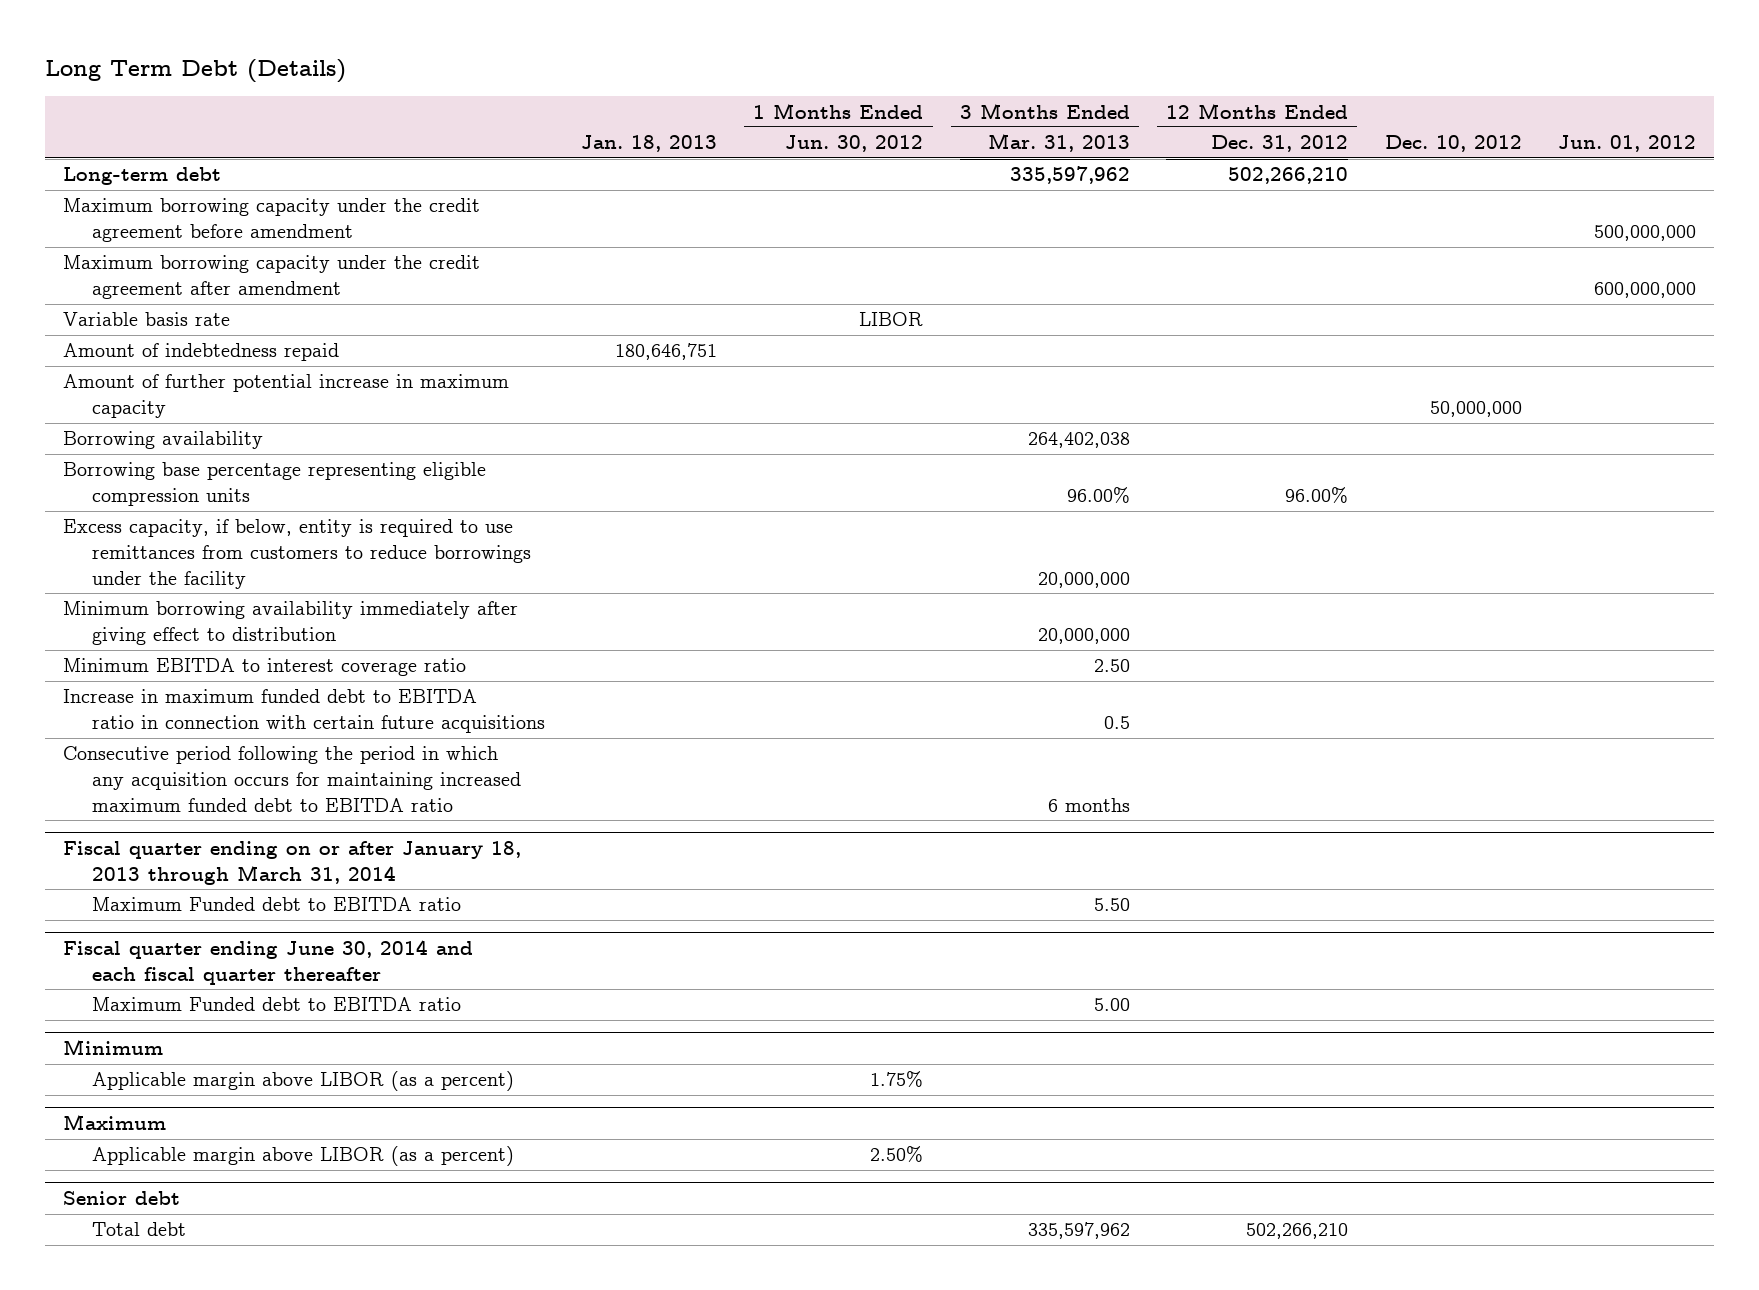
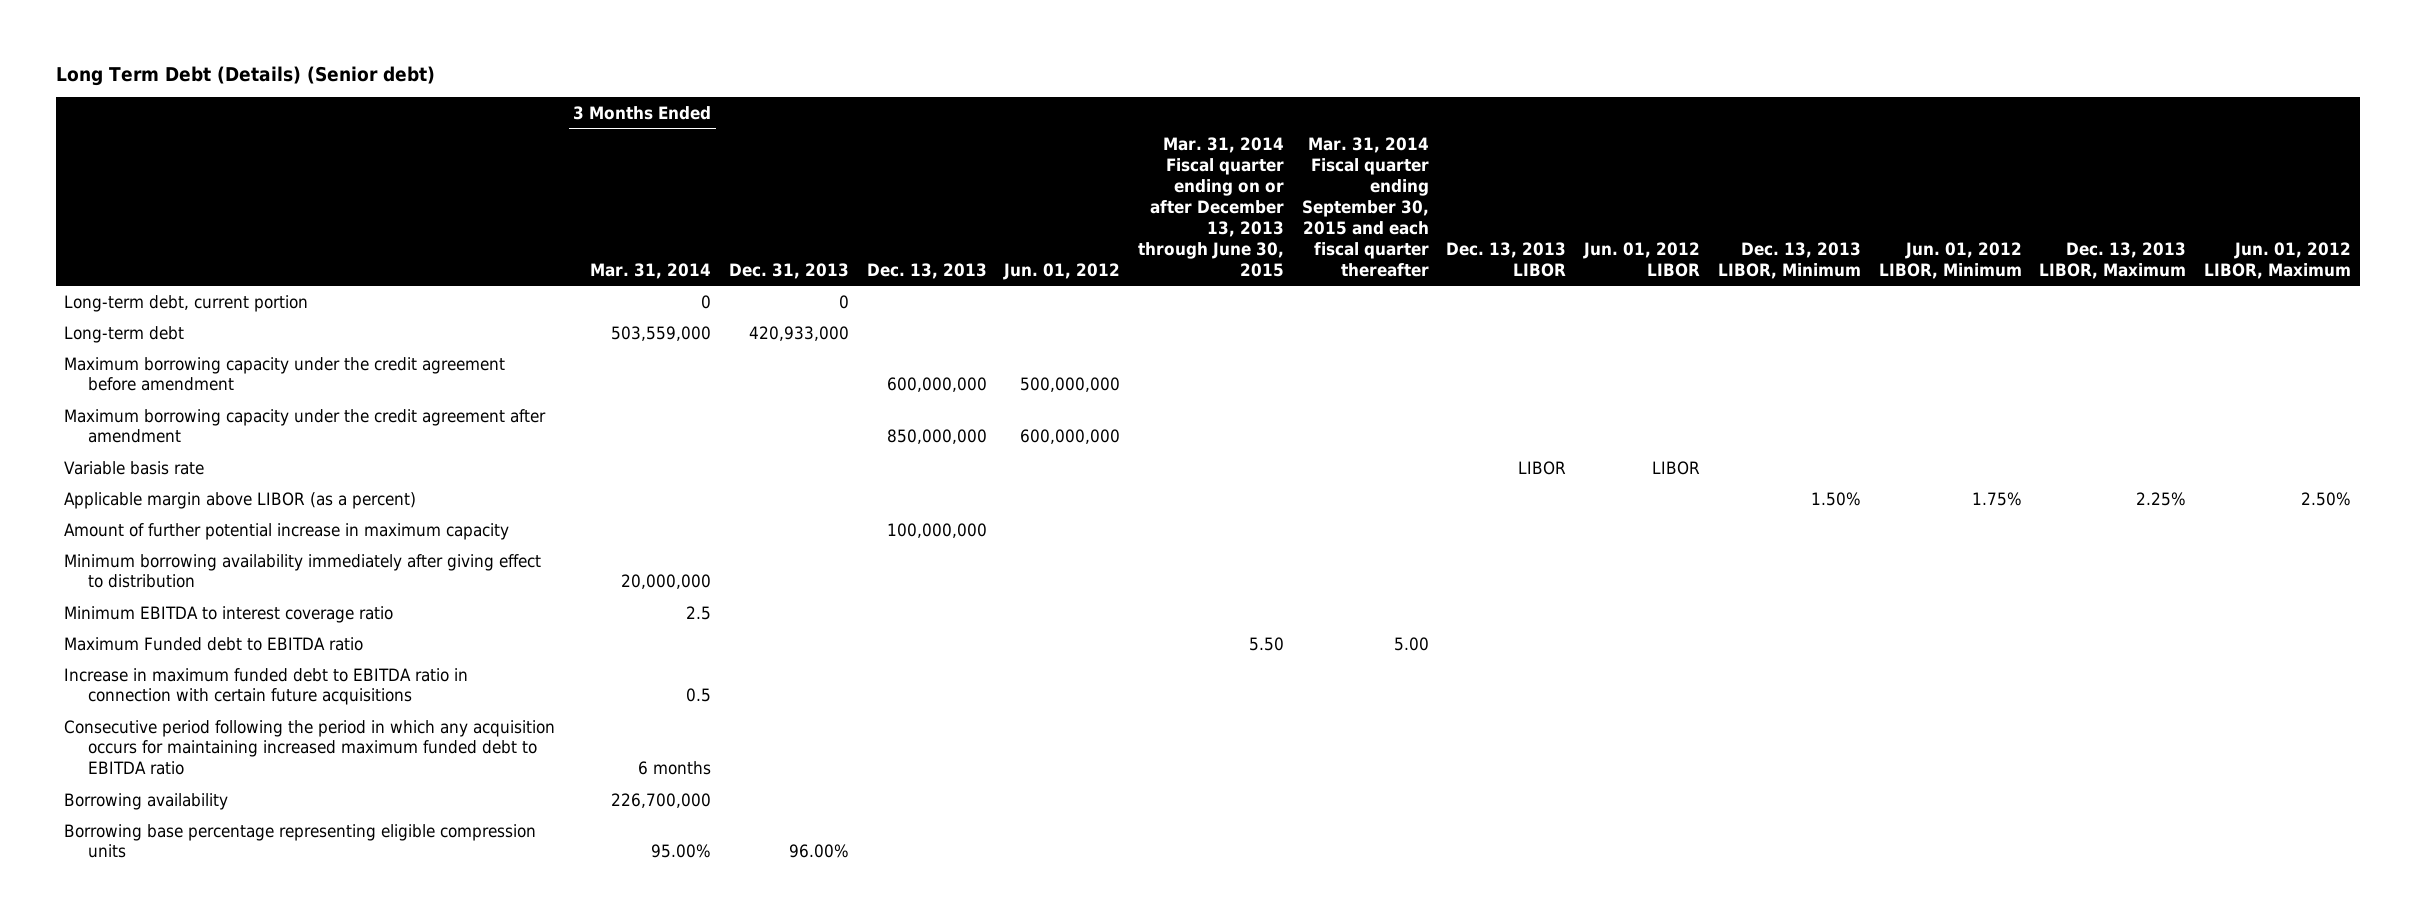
- Long Term Debt (Details)
+ Long Term Debt (Details) (Senior debt)
- | Jan. 18, 2013 | 1 Months Ended Jun. 30, 2012 | 3 Months Ended Mar. 31, 2013 | 12 Months Ended Dec. 31, 2012 | Dec. 10, 2012 | Jun. 01, 2012
+ | 3 Months Ended Mar. 31, 2014 | Dec. 31, 2013 | Dec. 13, 2013 | Jun. 01, 2012 | Mar. 31, 2014 Fiscal quarter ending on or after December 13, 2013 through June 30, 2015 | Mar. 31, 2014 Fiscal quarter ending September 30, 2015 and each fiscal quarter thereafter | Dec. 13, 2013 LIBOR | Jun. 01, 2012 LIBOR | Dec. 13, 2013 LIBOR, Minimum | Jun. 01, 2012 LIBOR, Minimum | Dec. 13, 2013 LIBOR, Maximum | Jun. 01, 2012 LIBOR, Maximum
+ Long-term debt, current portion | 0 | 0 | | | | | | | | | |
- Amount of indebtedness repaid | 180,646,751 | | | | |
+ Applicable margin above LIBOR (as a percent) | | | | | | | | | 1.50% | 1.75% | 2.25% | 2.50%
- Excess capacity, if below, entity is required to use remittances from customers to reduce borrowings under the facility | | | 20,000,000 | | |
+ Maximum Funded debt to EBITDA ratio | | | | | 5.50 | 5.00 | | | | | |
- Fiscal quarter ending on or after January 18, 2013 through March 31, 2014
- Maximum Funded debt to EBITDA ratio | | | 5.50 | | |
- Fiscal quarter ending June 30, 2014 and each fiscal quarter thereafter
- Maximum Funded debt to EBITDA ratio | | | 5.00 | | |
- Minimum
- Applicable margin above LIBOR (as a percent) | | 1.75% | | | |
- Maximum
- Applicable margin above LIBOR (as a percent) | | 2.50% | | | |
- Senior debt
- Total debt | | | 335,597,962 | 502,266,210 | |
moved down: Borrowing availability | 226,700,000 | | | | | | | | | | |
moved down: Borrowing base percentage representing eligible compression units | 95.00% | 96.00% | | | | | | | | | |

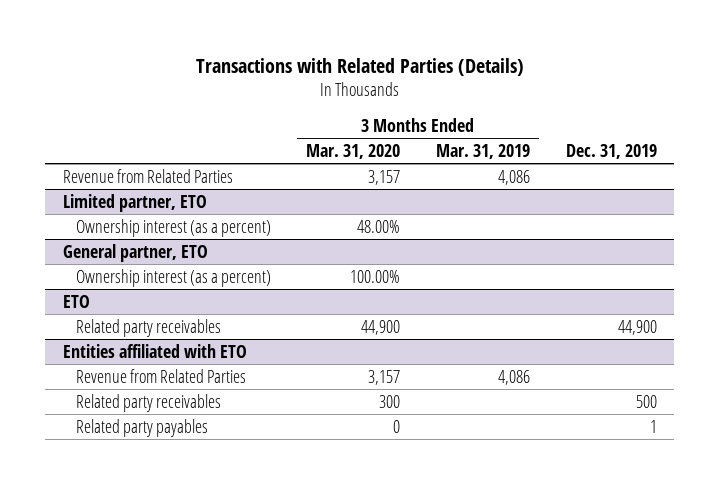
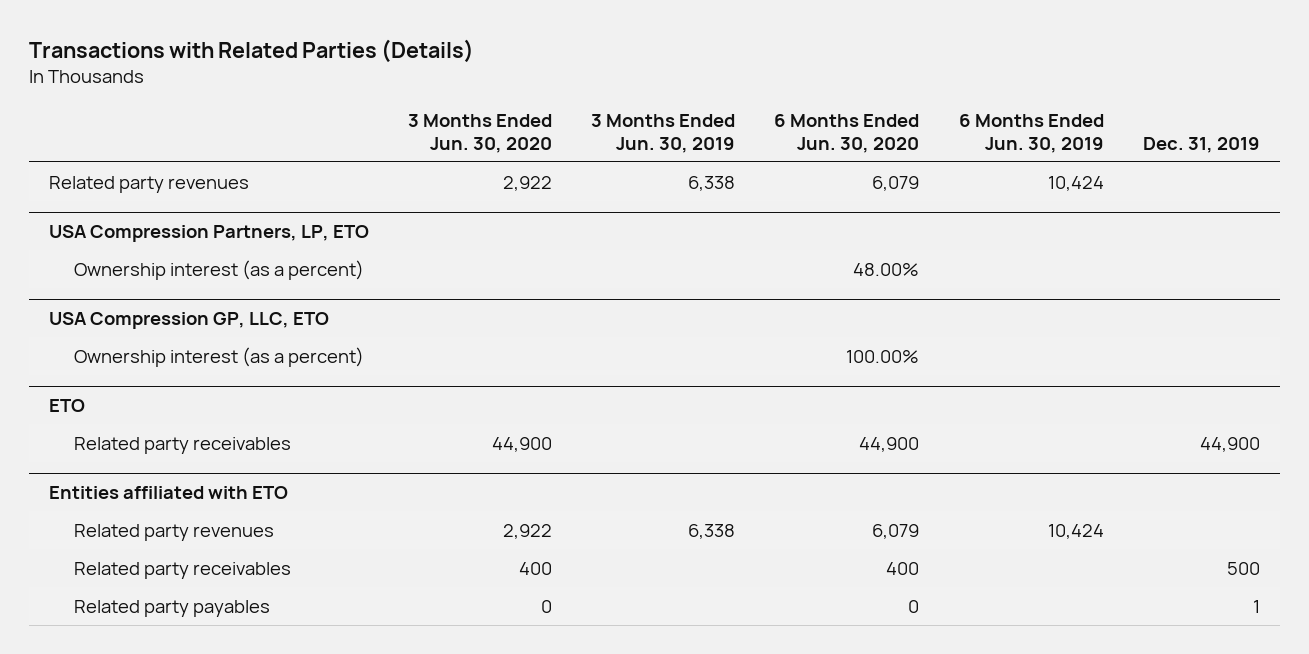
- | 3 Months Ended Mar. 31, 2020 | 3 Months Ended Mar. 31, 2019 | Dec. 31, 2019
+ | 3 Months Ended Jun. 30, 2020 | 3 Months Ended Jun. 30, 2019 | 6 Months Ended Jun. 30, 2020 | 6 Months Ended Jun. 30, 2019 | Dec. 31, 2019
- Revenue from Related Parties | 3,157 | 4,086 |
- Limited partner, ETO
- Ownership interest (as a percent) | 48.00% | |
- General partner, ETO
- Ownership interest (as a percent) | 100.00% | |
+ Related party revenues | 2,922 | 6,338 | 6,079 | 10,424 |
+ USA Compression Partners, LP, ETO
+ Ownership interest (as a percent) | | | 48.00% | |
+ USA Compression GP, LLC, ETO
+ Ownership interest (as a percent) | | | 100.00% | |
@ Entities affiliated with ETO
- Revenue from Related Parties | 3,157 | 4,086 |
+ Related party revenues | 2,922 | 6,338 | 6,079 | 10,424 |

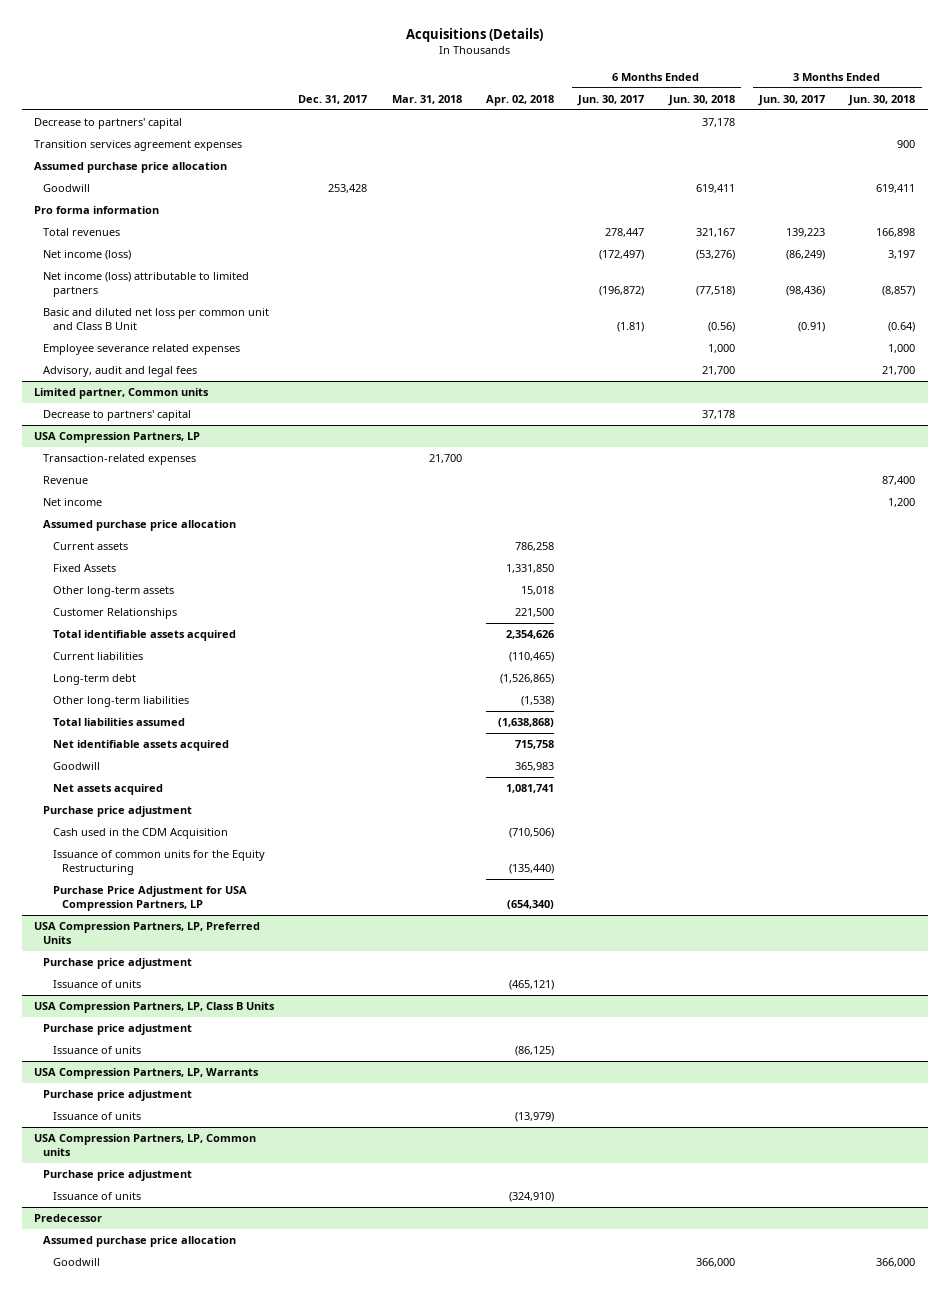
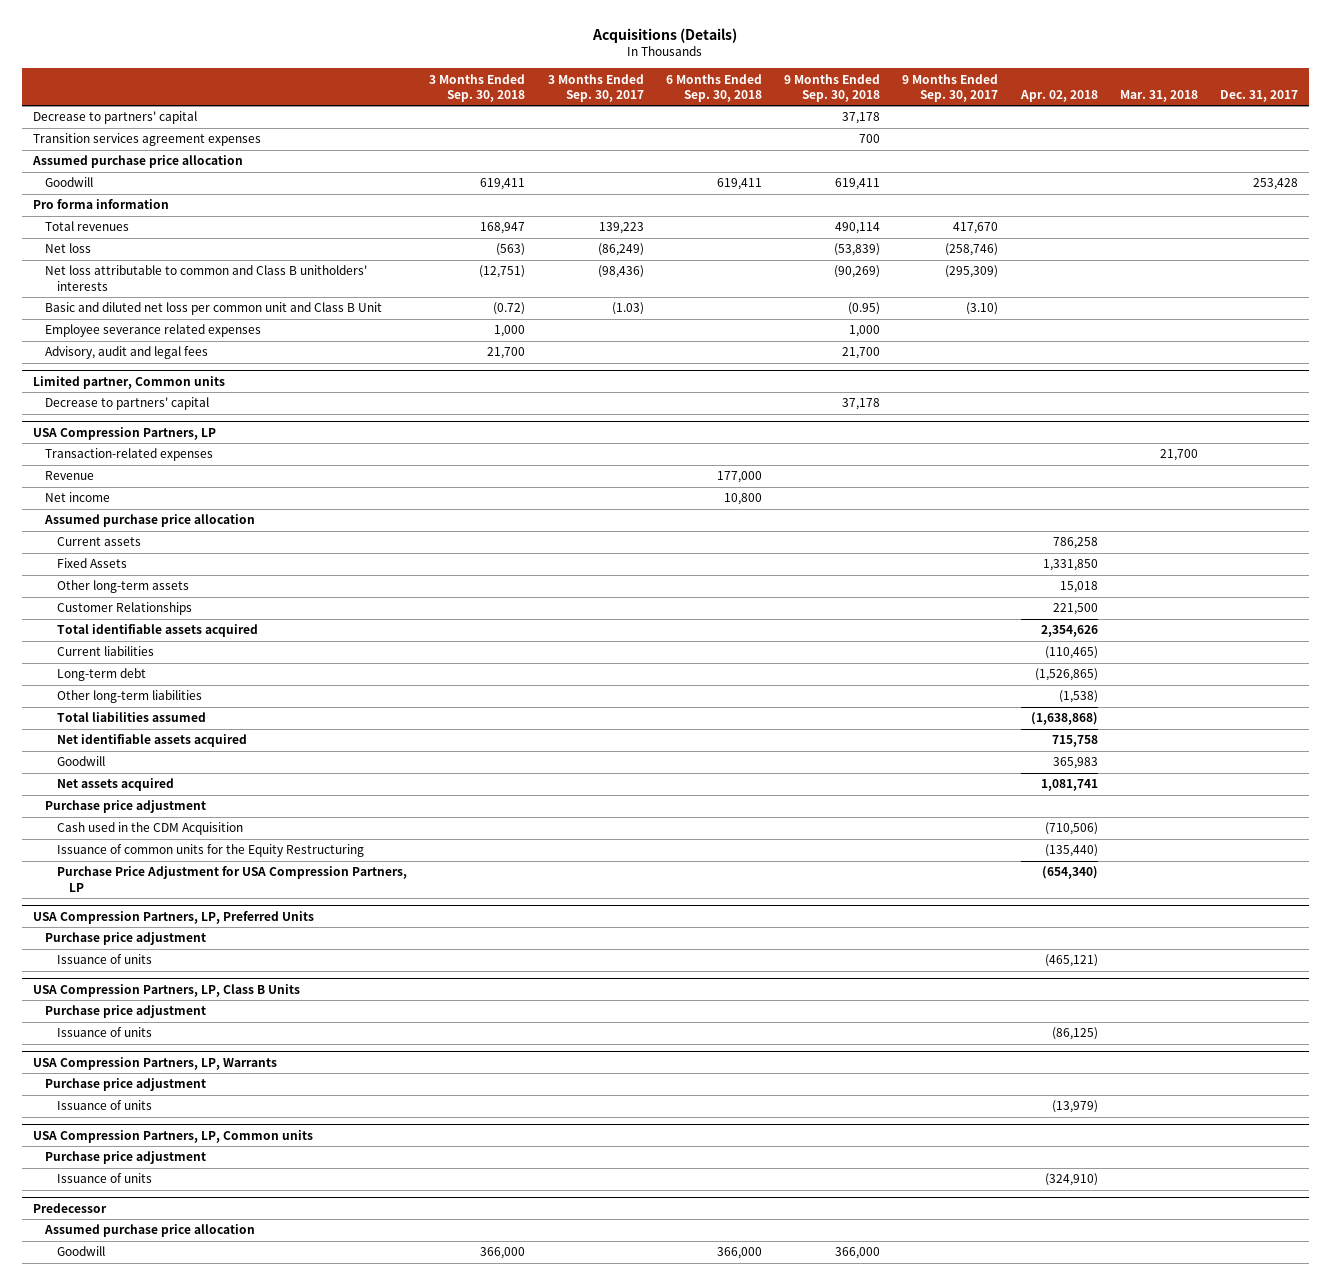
- | Dec. 31, 2017 | Mar. 31, 2018 | Apr. 02, 2018 | 6 Months Ended Jun. 30, 2017 | 6 Months Ended Jun. 30, 2018 | 3 Months Ended Jun. 30, 2017 | 3 Months Ended Jun. 30, 2018
+ | 3 Months Ended Sep. 30, 2018 | 3 Months Ended Sep. 30, 2017 | 6 Months Ended Sep. 30, 2018 | 9 Months Ended Sep. 30, 2018 | 9 Months Ended Sep. 30, 2017 | Apr. 02, 2018 | Mar. 31, 2018 | Dec. 31, 2017
- Net income (loss) | | | | (172,497) | (53,276) | (86,249) | 3,197
- Net income (loss) attributable to limited partners | | | | (196,872) | (77,518) | (98,436) | (8,857)
+ Net loss | (563) | (86,249) | | (53,839) | (258,746) | | |
+ Net loss attributable to common and Class B unitholders' interests | (12,751) | (98,436) | | (90,269) | (295,309) | | |

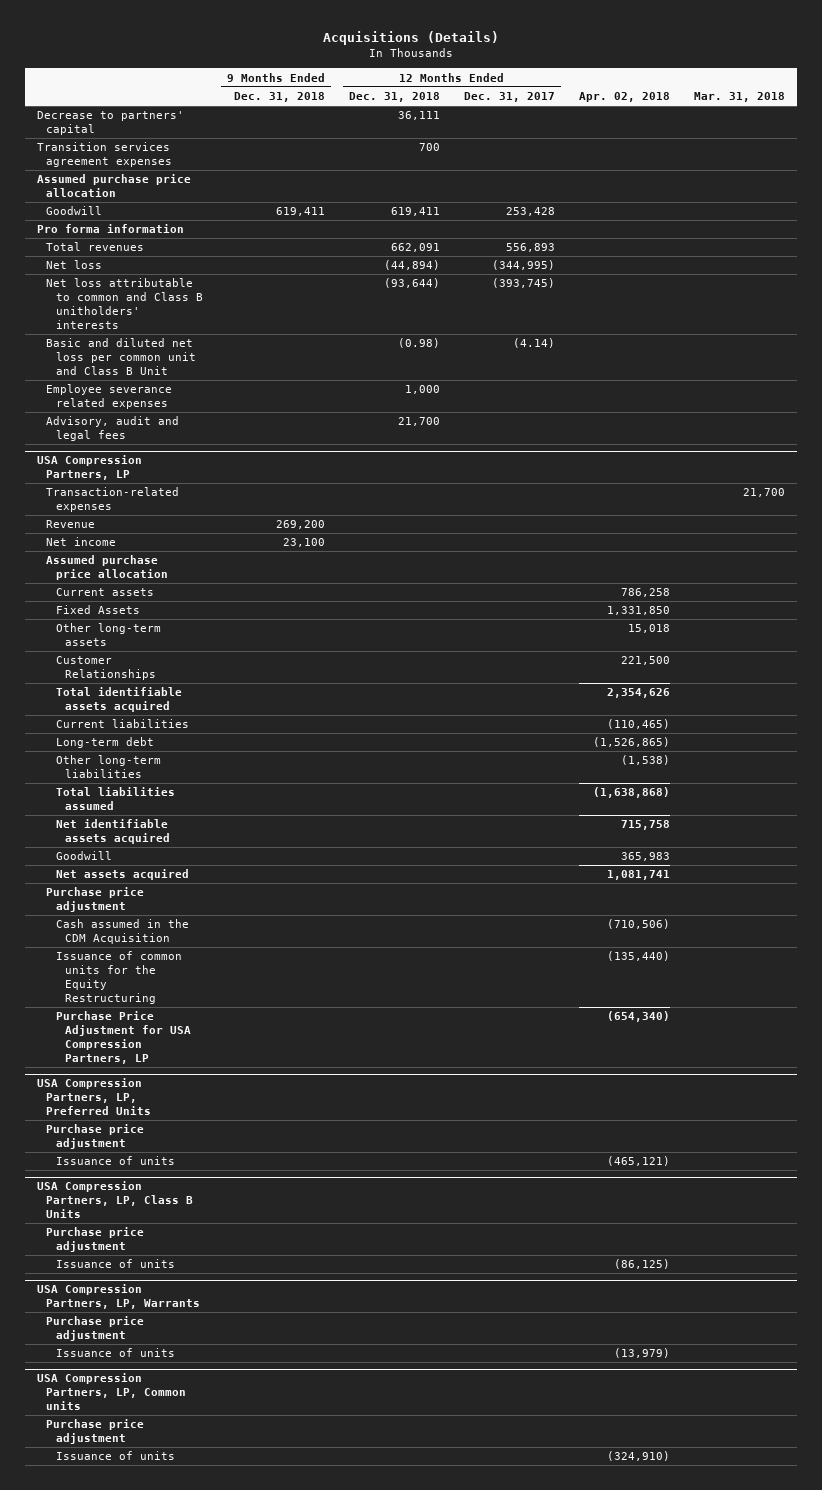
- | 3 Months Ended Sep. 30, 2018 | 3 Months Ended Sep. 30, 2017 | 6 Months Ended Sep. 30, 2018 | 9 Months Ended Sep. 30, 2018 | 9 Months Ended Sep. 30, 2017 | Apr. 02, 2018 | Mar. 31, 2018 | Dec. 31, 2017
+ | 9 Months Ended Dec. 31, 2018 | 12 Months Ended Dec. 31, 2018 | 12 Months Ended Dec. 31, 2017 | Apr. 02, 2018 | Mar. 31, 2018
- Limited partner, Common units
- Decrease to partners' capital | | | | 37,178 | | | |
@ USA Compression Partners, LP
- Cash used in the CDM Acquisition | | | | | | (710,506) | |
+ Cash assumed in the CDM Acquisition | | | | (710,506) |
- Predecessor
- Assumed purchase price allocation
- Goodwill | 366,000 | | 366,000 | 366,000 | | | |

